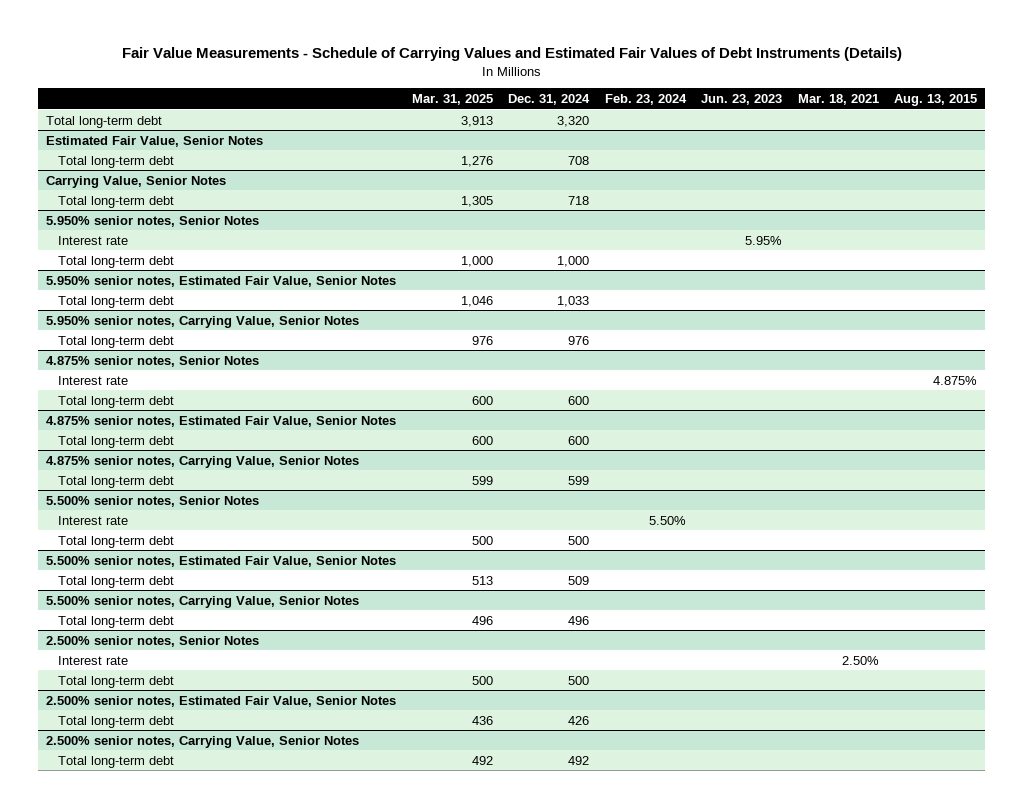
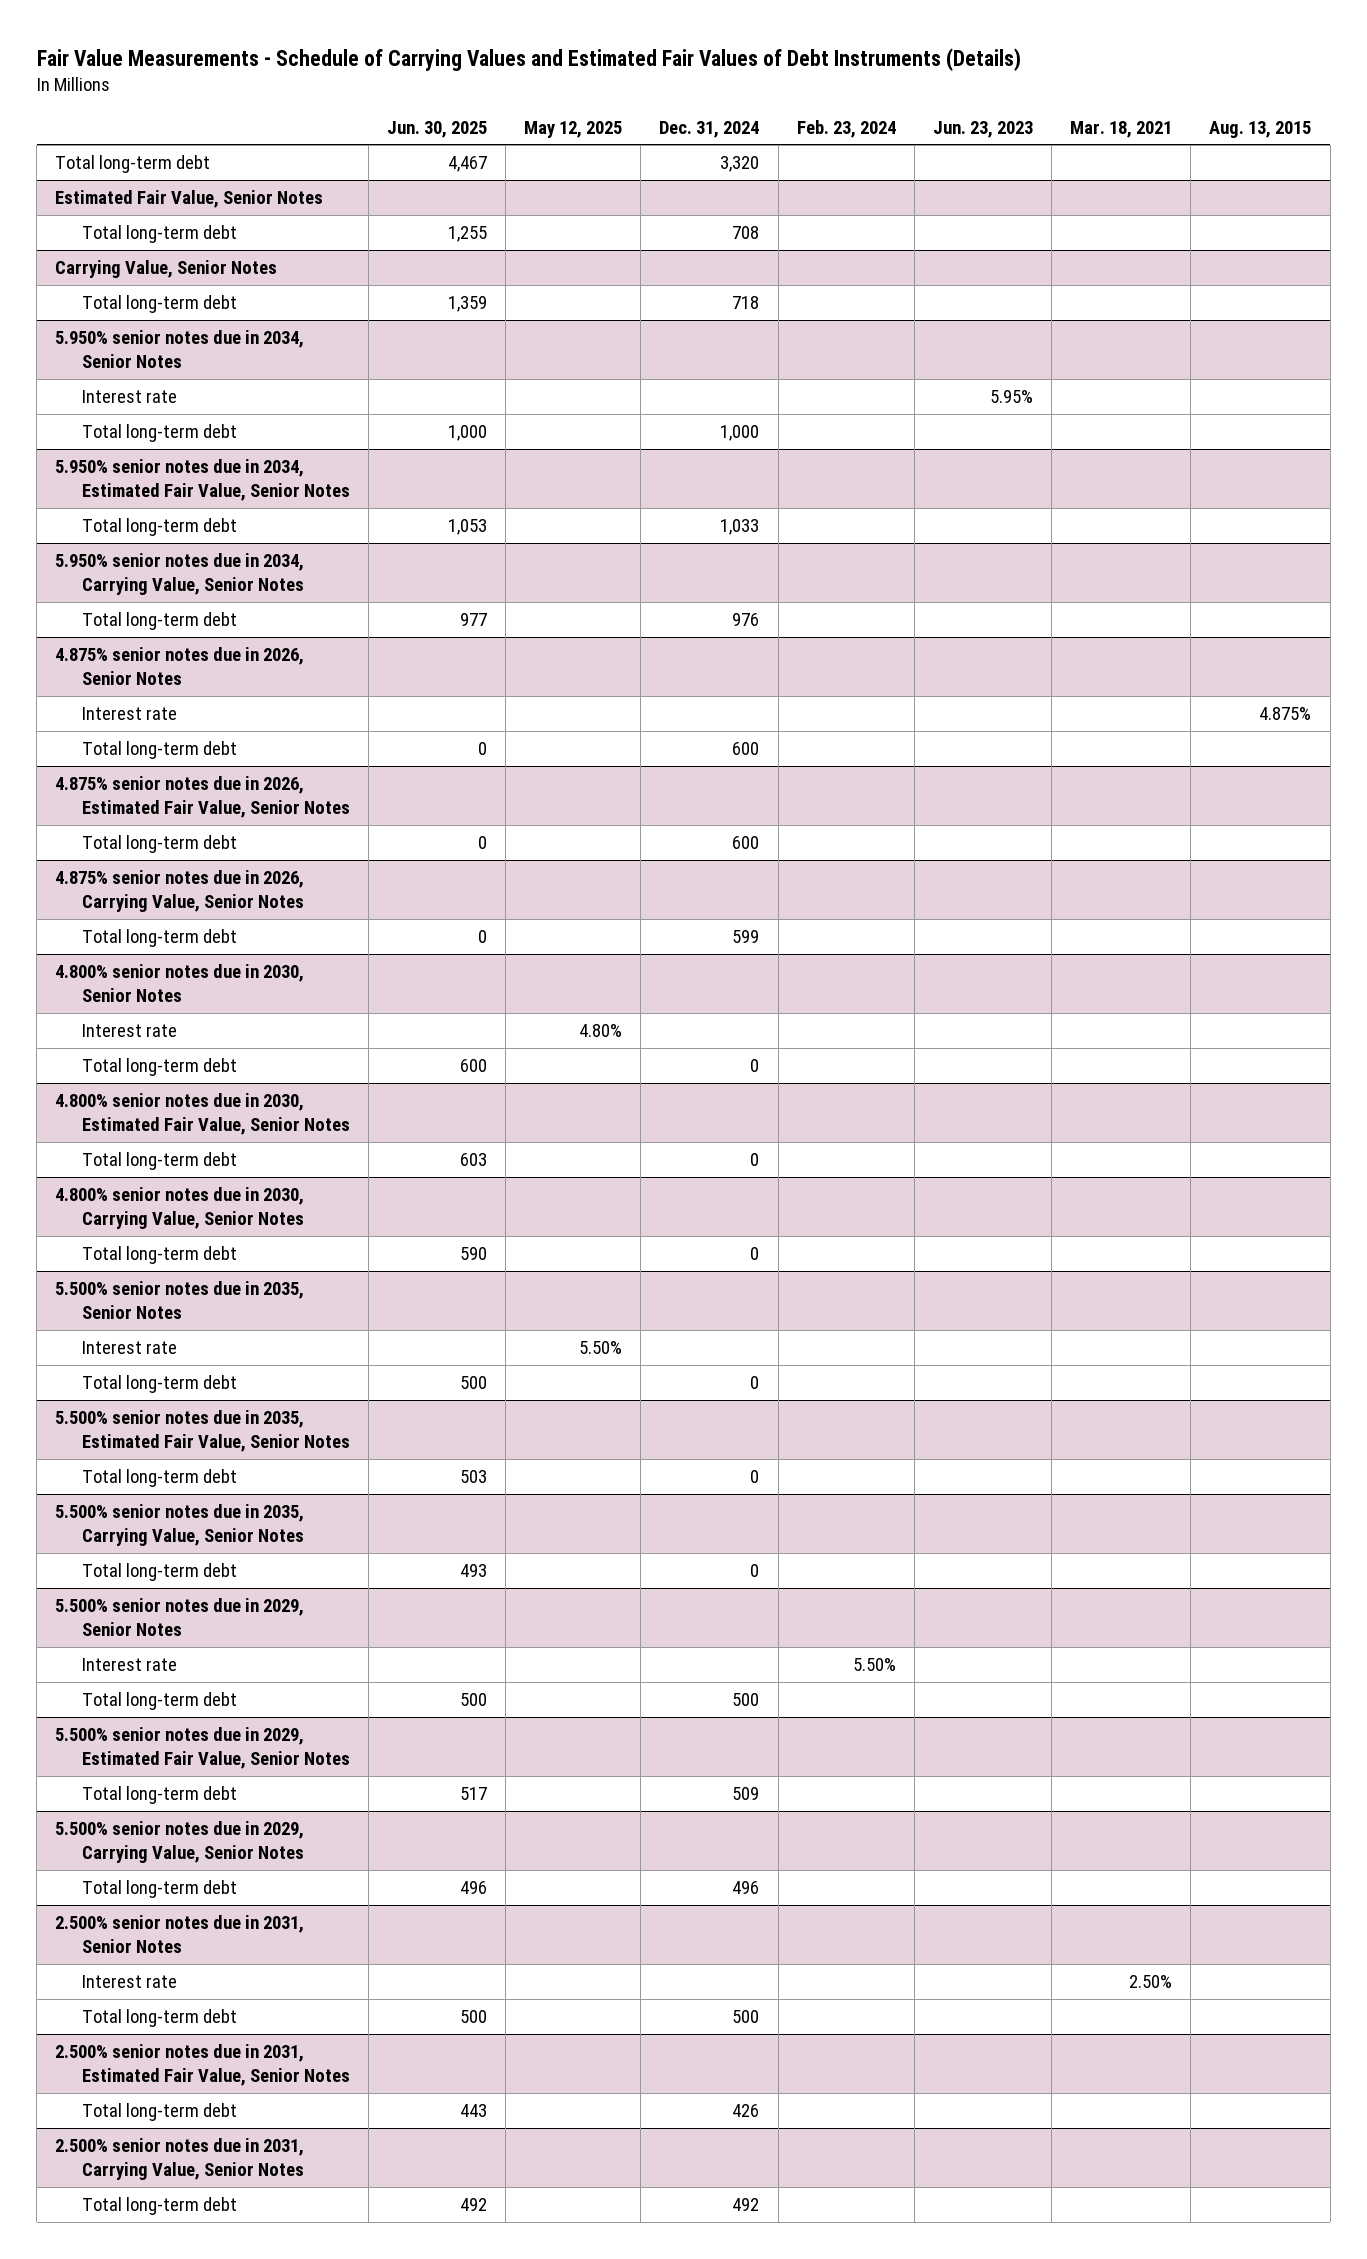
- | Mar. 31, 2025 | Dec. 31, 2024 | Feb. 23, 2024 | Jun. 23, 2023 | Mar. 18, 2021 | Aug. 13, 2015
+ | Jun. 30, 2025 | May 12, 2025 | Dec. 31, 2024 | Feb. 23, 2024 | Jun. 23, 2023 | Mar. 18, 2021 | Aug. 13, 2015
- 5.950% senior notes, Senior Notes
+ 5.950% senior notes due in 2034, Senior Notes
- 5.950% senior notes, Estimated Fair Value, Senior Notes
+ 5.950% senior notes due in 2034, Estimated Fair Value, Senior Notes
- 5.950% senior notes, Carrying Value, Senior Notes
+ 5.950% senior notes due in 2034, Carrying Value, Senior Notes
- 4.875% senior notes, Senior Notes
+ 4.875% senior notes due in 2026, Senior Notes
- 4.875% senior notes, Estimated Fair Value, Senior Notes
+ 4.875% senior notes due in 2026, Estimated Fair Value, Senior Notes
- 4.875% senior notes, Carrying Value, Senior Notes
+ 4.875% senior notes due in 2026, Carrying Value, Senior Notes
- 5.500% senior notes, Senior Notes
+ 4.800% senior notes due in 2030, Senior Notes
+ Interest rate | | 4.80% | | | | |
+ Total long-term debt | 600 | | 0 | | | |
+ 4.800% senior notes due in 2030, Estimated Fair Value, Senior Notes
+ Total long-term debt | 603 | | 0 | | | |
+ 4.800% senior notes due in 2030, Carrying Value, Senior Notes
+ Total long-term debt | 590 | | 0 | | | |
+ 5.500% senior notes due in 2035, Senior Notes
+ Interest rate | | 5.50% | | | | |
+ Total long-term debt | 500 | | 0 | | | |
+ 5.500% senior notes due in 2035, Estimated Fair Value, Senior Notes
+ Total long-term debt | 503 | | 0 | | | |
+ 5.500% senior notes due in 2035, Carrying Value, Senior Notes
+ Total long-term debt | 493 | | 0 | | | |
+ 5.500% senior notes due in 2029, Senior Notes
- 5.500% senior notes, Estimated Fair Value, Senior Notes
+ 5.500% senior notes due in 2029, Estimated Fair Value, Senior Notes
- 5.500% senior notes, Carrying Value, Senior Notes
+ 5.500% senior notes due in 2029, Carrying Value, Senior Notes
- 2.500% senior notes, Senior Notes
+ 2.500% senior notes due in 2031, Senior Notes
- 2.500% senior notes, Estimated Fair Value, Senior Notes
+ 2.500% senior notes due in 2031, Estimated Fair Value, Senior Notes
- 2.500% senior notes, Carrying Value, Senior Notes
+ 2.500% senior notes due in 2031, Carrying Value, Senior Notes

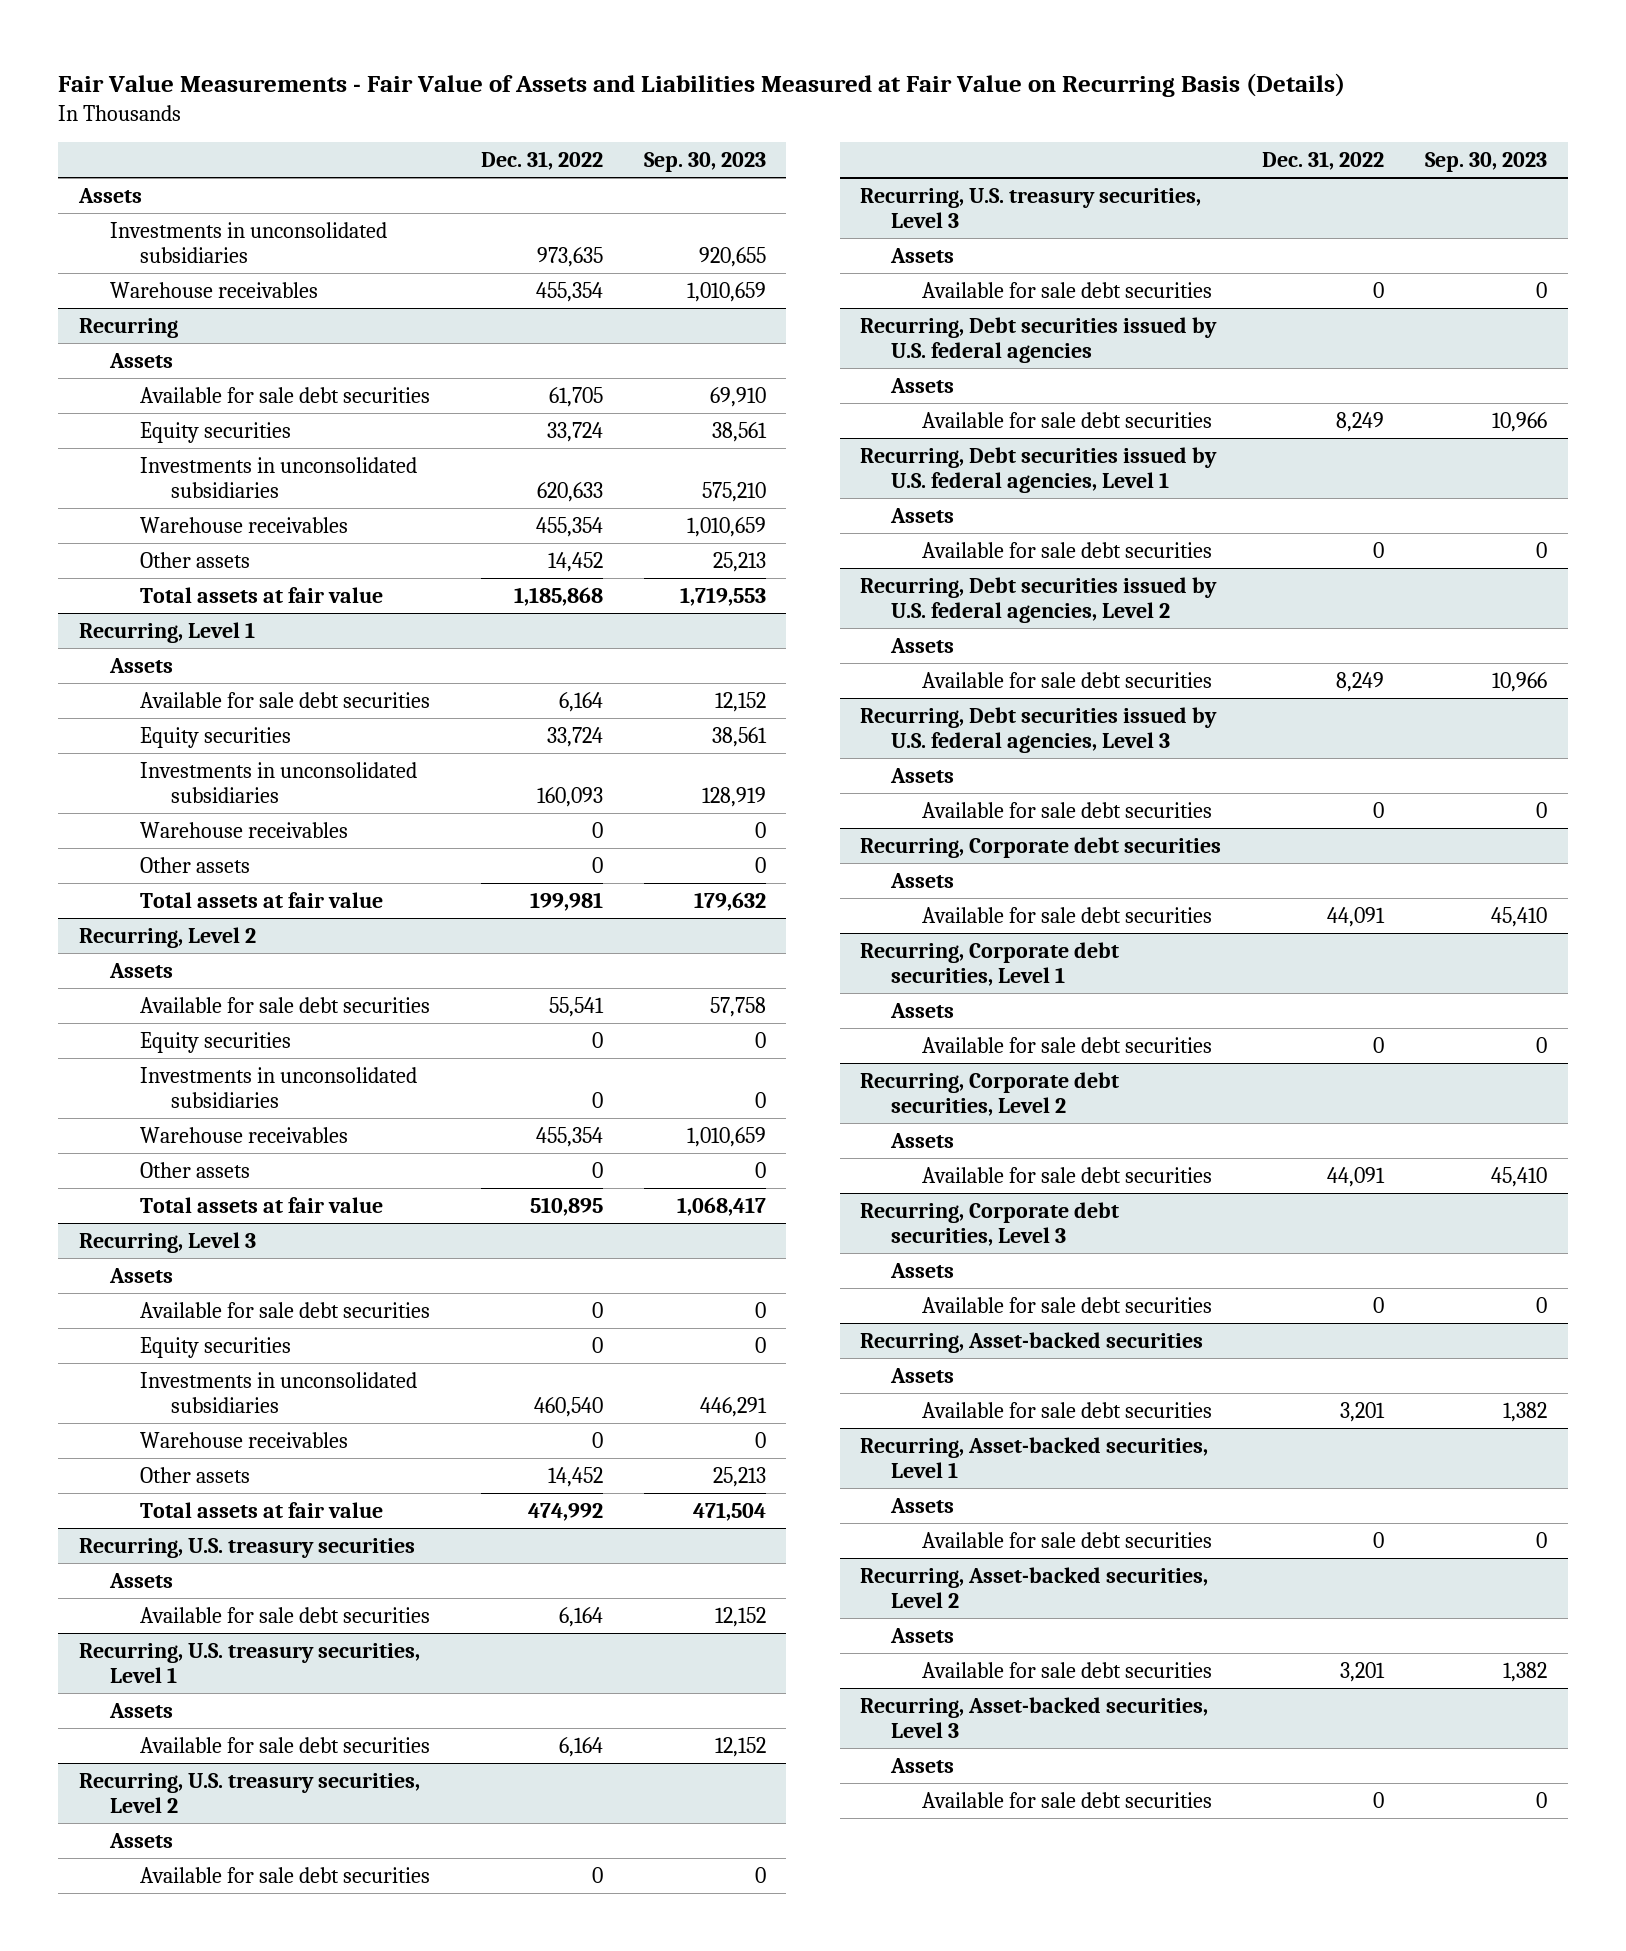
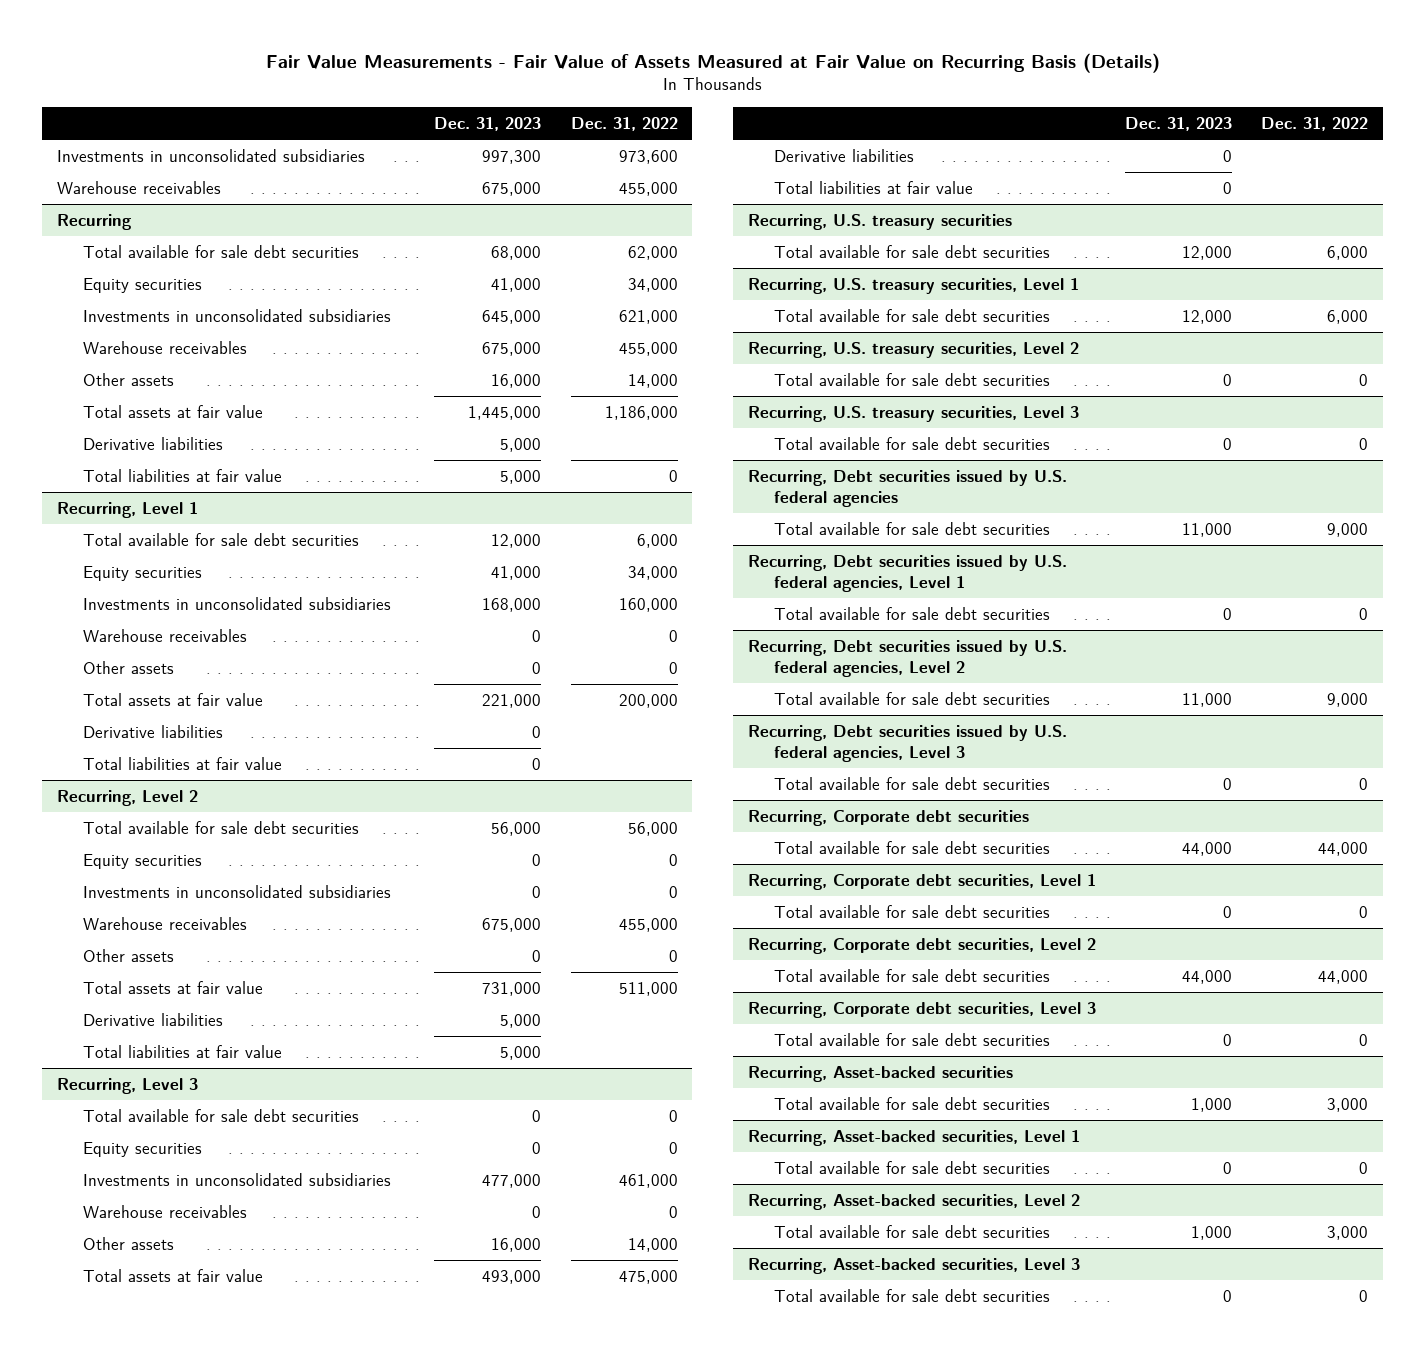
- Fair Value Measurements - Fair Value of Assets and Liabilities Measured at Fair Value on Recurring Basis (Details)
+ Fair Value Measurements - Fair Value of Assets Measured at Fair Value on Recurring Basis (Details)
- | Dec. 31, 2022 | Sep. 30, 2023
+ | Dec. 31, 2023 | Dec. 31, 2022
- Assets
- Investments in unconsolidated subsidiaries | 973,635 | 920,655
- Warehouse receivables | 455,354 | 1,010,659
+ Investments in unconsolidated subsidiaries | 997,300 | 973,600
+ Warehouse receivables | 675,000 | 455,000
@ Recurring
- Assets
- Available for sale debt securities | 61,705 | 69,910
- Equity securities | 33,724 | 38,561
- Investments in unconsolidated subsidiaries | 620,633 | 575,210
- Warehouse receivables | 455,354 | 1,010,659
- Other assets | 14,452 | 25,213
- Total assets at fair value | 1,185,868 | 1,719,553
+ Total available for sale debt securities | 68,000 | 62,000
+ Equity securities | 41,000 | 34,000
+ Investments in unconsolidated subsidiaries | 645,000 | 621,000
+ Warehouse receivables | 675,000 | 455,000
+ Other assets | 16,000 | 14,000
+ Total assets at fair value | 1,445,000 | 1,186,000
+ Derivative liabilities | 5,000 |
+ Total liabilities at fair value | 5,000 | 0
@ Recurring, Level 1
- Assets
- Available for sale debt securities | 6,164 | 12,152
- Equity securities | 33,724 | 38,561
- Investments in unconsolidated subsidiaries | 160,093 | 128,919
+ Total available for sale debt securities | 12,000 | 6,000
+ Equity securities | 41,000 | 34,000
+ Investments in unconsolidated subsidiaries | 168,000 | 160,000
- Total assets at fair value | 199,981 | 179,632
+ Total assets at fair value | 221,000 | 200,000
+ Derivative liabilities | 0 |
+ Total liabilities at fair value | 0 |
@ Recurring, Level 2
- Assets
- Available for sale debt securities | 55,541 | 57,758
+ Total available for sale debt securities | 56,000 | 56,000
- Warehouse receivables | 455,354 | 1,010,659
+ Warehouse receivables | 675,000 | 455,000
- Total assets at fair value | 510,895 | 1,068,417
+ Total assets at fair value | 731,000 | 511,000
+ Derivative liabilities | 5,000 |
+ Total liabilities at fair value | 5,000 |
@ Recurring, Level 3
- Assets
- Available for sale debt securities | 0 | 0
+ Total available for sale debt securities | 0 | 0
- Investments in unconsolidated subsidiaries | 460,540 | 446,291
+ Investments in unconsolidated subsidiaries | 477,000 | 461,000
- Other assets | 14,452 | 25,213
- Total assets at fair value | 474,992 | 471,504
+ Other assets | 16,000 | 14,000
+ Total assets at fair value | 493,000 | 475,000
+ Derivative liabilities | 0 |
+ Total liabilities at fair value | 0 |
@ Recurring, U.S. treasury securities
- Assets
- Available for sale debt securities | 6,164 | 12,152
+ Total available for sale debt securities | 12,000 | 6,000
@ Recurring, U.S. treasury securities, Level 1
- Assets
- Available for sale debt securities | 6,164 | 12,152
+ Total available for sale debt securities | 12,000 | 6,000
@ Recurring, U.S. treasury securities, Level 2
- Assets
- Available for sale debt securities | 0 | 0
+ Total available for sale debt securities | 0 | 0
@ Recurring, U.S. treasury securities, Level 3
- Assets
- Available for sale debt securities | 0 | 0
+ Total available for sale debt securities | 0 | 0
@ Recurring, Debt securities issued by U.S. federal agencies
- Assets
- Available for sale debt securities | 8,249 | 10,966
+ Total available for sale debt securities | 11,000 | 9,000
@ Recurring, Debt securities issued by U.S. federal agencies, Level 1
- Assets
- Available for sale debt securities | 0 | 0
+ Total available for sale debt securities | 0 | 0
@ Recurring, Debt securities issued by U.S. federal agencies, Level 2
- Assets
- Available for sale debt securities | 8,249 | 10,966
+ Total available for sale debt securities | 11,000 | 9,000
@ Recurring, Debt securities issued by U.S. federal agencies, Level 3
- Assets
- Available for sale debt securities | 0 | 0
+ Total available for sale debt securities | 0 | 0
@ Recurring, Corporate debt securities
- Assets
- Available for sale debt securities | 44,091 | 45,410
+ Total available for sale debt securities | 44,000 | 44,000
@ Recurring, Corporate debt securities, Level 1
- Assets
- Available for sale debt securities | 0 | 0
+ Total available for sale debt securities | 0 | 0
@ Recurring, Corporate debt securities, Level 2
- Assets
- Available for sale debt securities | 44,091 | 45,410
+ Total available for sale debt securities | 44,000 | 44,000
@ Recurring, Corporate debt securities, Level 3
- Assets
- Available for sale debt securities | 0 | 0
+ Total available for sale debt securities | 0 | 0
@ Recurring, Asset-backed securities
- Assets
- Available for sale debt securities | 3,201 | 1,382
+ Total available for sale debt securities | 1,000 | 3,000
@ Recurring, Asset-backed securities, Level 1
- Assets
- Available for sale debt securities | 0 | 0
+ Total available for sale debt securities | 0 | 0
@ Recurring, Asset-backed securities, Level 2
- Assets
- Available for sale debt securities | 3,201 | 1,382
+ Total available for sale debt securities | 1,000 | 3,000
@ Recurring, Asset-backed securities, Level 3
- Assets
- Available for sale debt securities | 0 | 0
+ Total available for sale debt securities | 0 | 0

